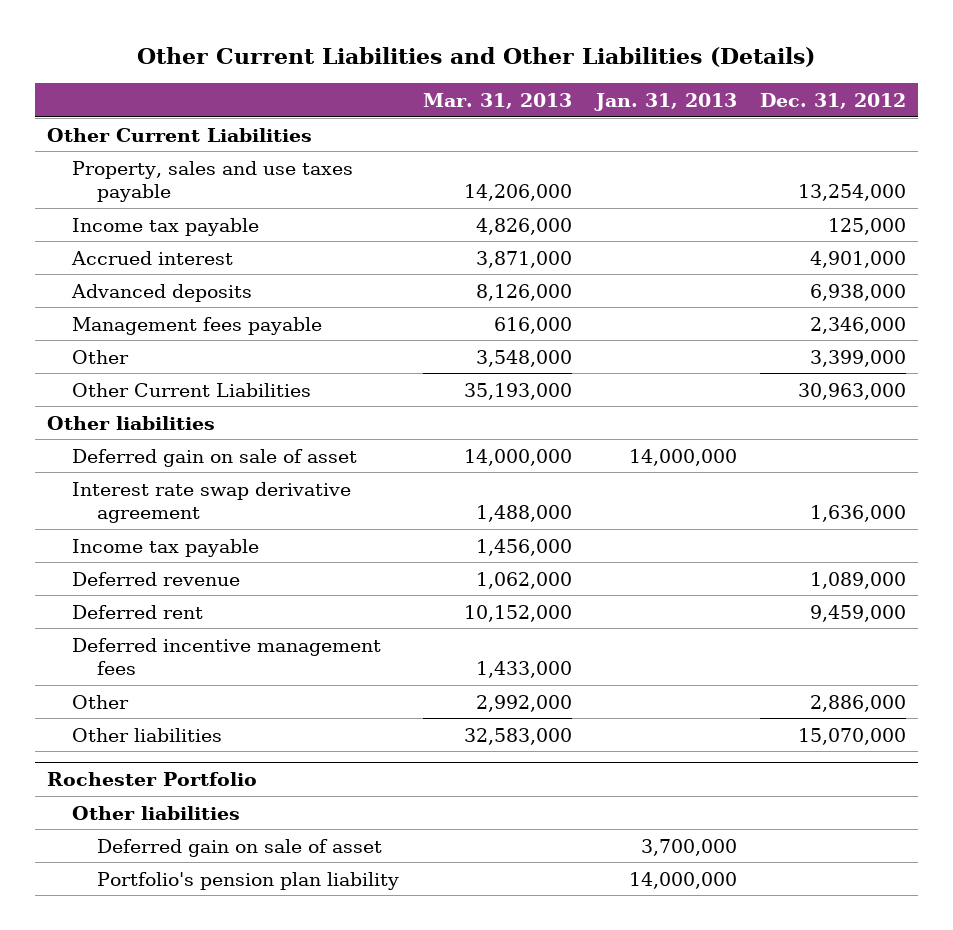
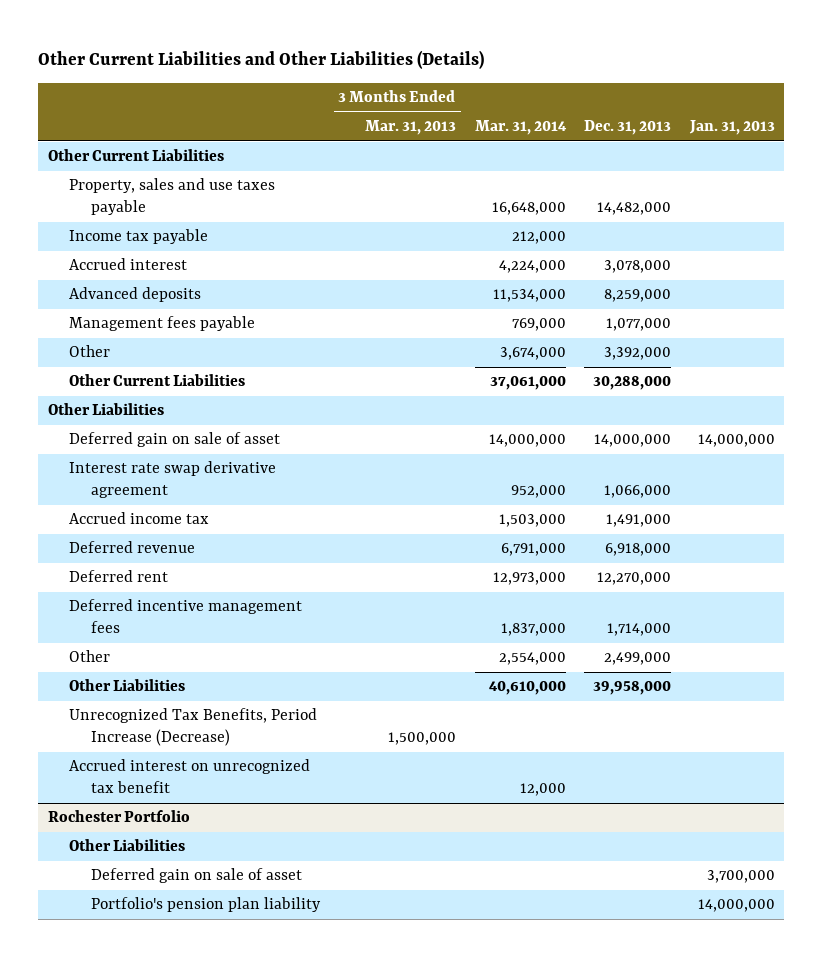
- | Mar. 31, 2013 | Jan. 31, 2013 | Dec. 31, 2012
+ | 3 Months Ended Mar. 31, 2013 | Mar. 31, 2014 | Dec. 31, 2013 | Jan. 31, 2013
- Other liabilities
+ Other Liabilities
- Income tax payable | 1,456,000 | |
+ Accrued income tax | | 1,503,000 | 1,491,000 |
- Other liabilities | 32,583,000 | | 15,070,000
+ Other Liabilities | | 40,610,000 | 39,958,000 |
+ Unrecognized Tax Benefits, Period Increase (Decrease) | 1,500,000 | | |
+ Accrued interest on unrecognized tax benefit | | 12,000 | |
@ Rochester Portfolio
- Other liabilities
+ Other Liabilities

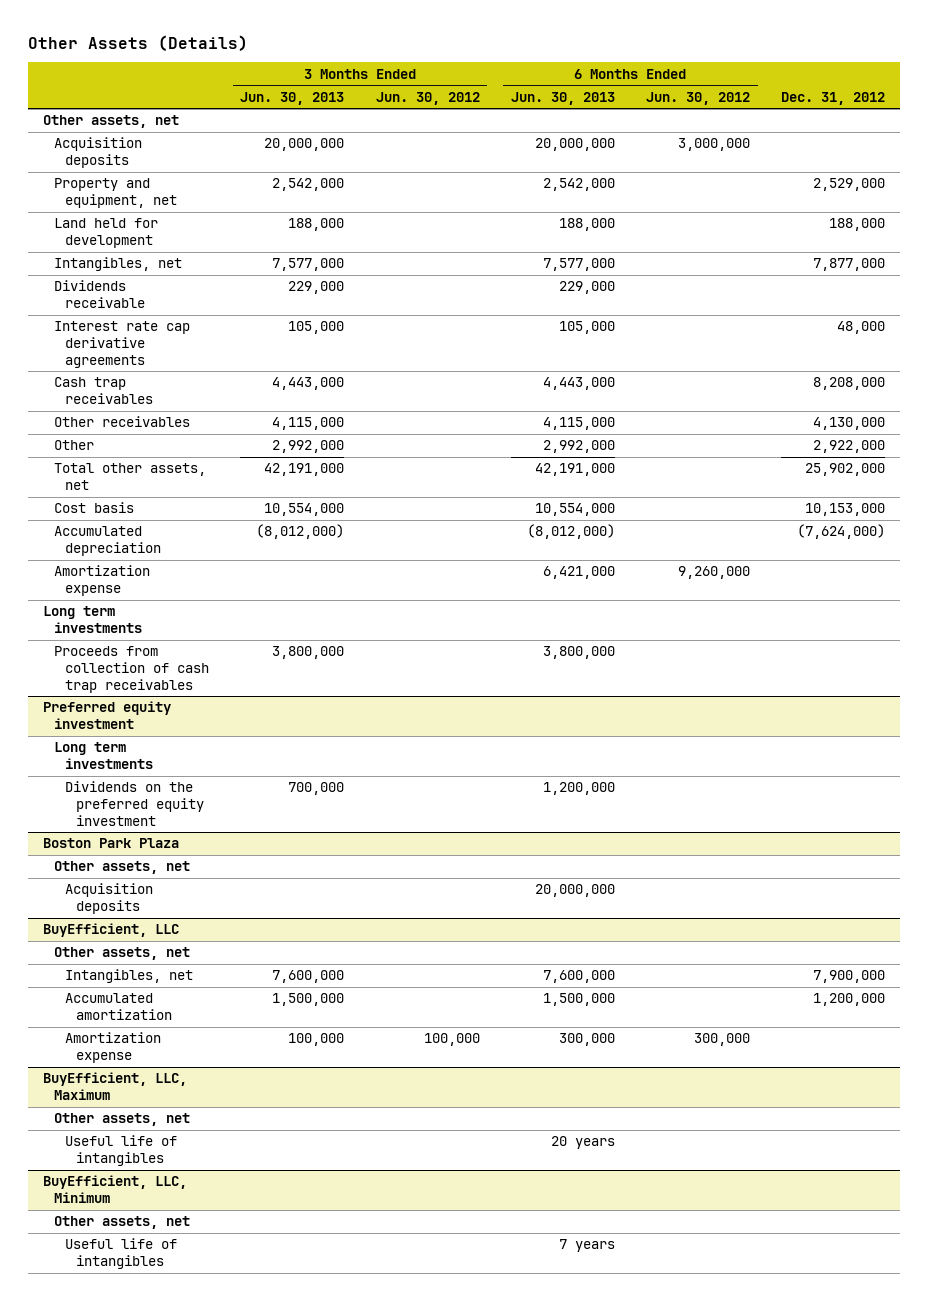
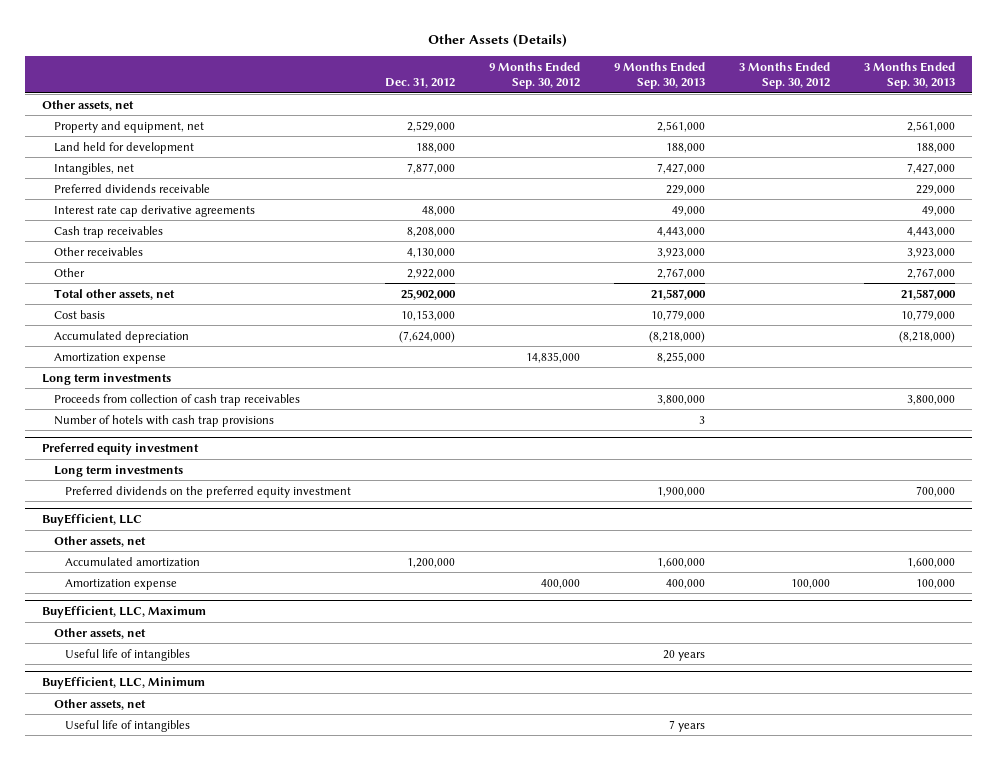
- | 3 Months Ended Jun. 30, 2013 | 3 Months Ended Jun. 30, 2012 | 6 Months Ended Jun. 30, 2013 | 6 Months Ended Jun. 30, 2012 | Dec. 31, 2012
+ | Dec. 31, 2012 | 9 Months Ended Sep. 30, 2012 | 9 Months Ended Sep. 30, 2013 | 3 Months Ended Sep. 30, 2012 | 3 Months Ended Sep. 30, 2013
- Acquisition deposits | 20,000,000 | | 20,000,000 | 3,000,000 |
- Dividends receivable | 229,000 | | 229,000 | |
+ Preferred dividends receivable | | | 229,000 | | 229,000
+ Number of hotels with cash trap provisions | | | 3 | |
@ Preferred equity investment
- Dividends on the preferred equity investment | 700,000 | | 1,200,000 | |
- Boston Park Plaza
- Other assets, net
- Acquisition deposits | | | 20,000,000 | |
@ Preferred equity investment
+ Preferred dividends on the preferred equity investment | | | 1,900,000 | | 700,000
@ BuyEfficient, LLC
- Intangibles, net | 7,600,000 | | 7,600,000 | | 7,900,000

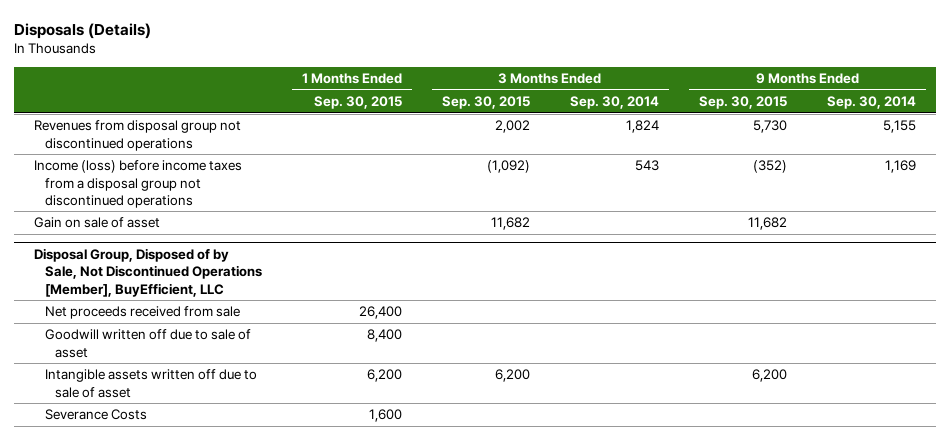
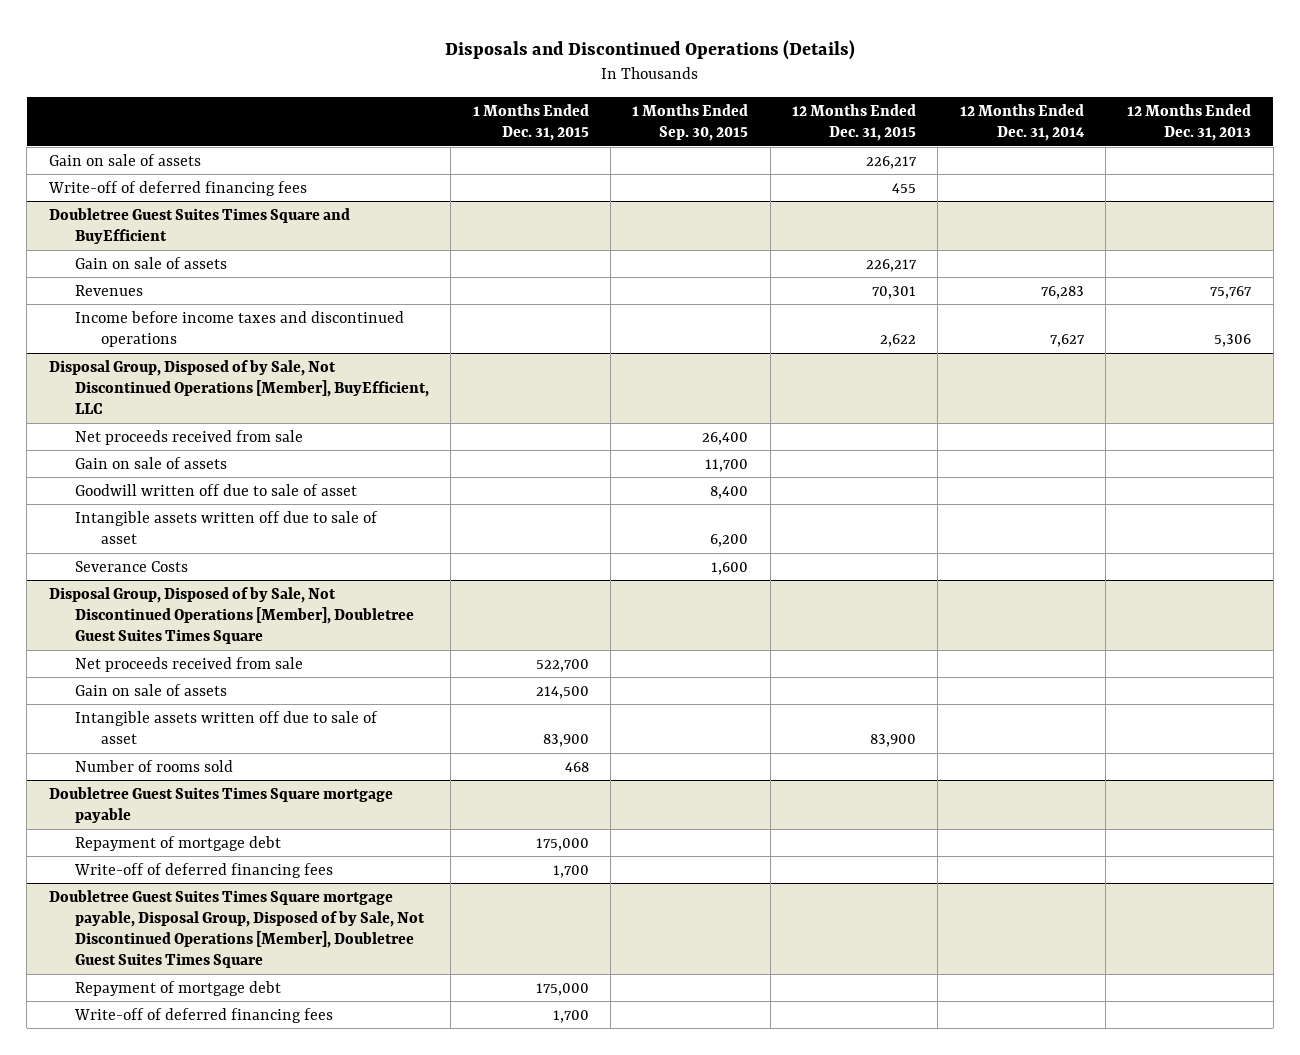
- Disposals (Details)
+ Disposals and Discontinued Operations (Details)
- | 1 Months Ended Sep. 30, 2015 | 3 Months Ended Sep. 30, 2015 | 3 Months Ended Sep. 30, 2014 | 9 Months Ended Sep. 30, 2015 | 9 Months Ended Sep. 30, 2014
+ | 1 Months Ended Dec. 31, 2015 | 1 Months Ended Sep. 30, 2015 | 12 Months Ended Dec. 31, 2015 | 12 Months Ended Dec. 31, 2014 | 12 Months Ended Dec. 31, 2013
- Revenues from disposal group not discontinued operations | | 2,002 | 1,824 | 5,730 | 5,155
- Income (loss) before income taxes from a disposal group not discontinued operations | | (1,092) | 543 | (352) | 1,169
- Gain on sale of asset | | 11,682 | | 11,682 |
+ Gain on sale of assets | | | 226,217 | |
+ Write-off of deferred financing fees | | | 455 | |
+ Doubletree Guest Suites Times Square and BuyEfficient
+ Gain on sale of assets | | | 226,217 | |
+ Revenues | | | 70,301 | 76,283 | 75,767
+ Income before income taxes and discontinued operations | | | 2,622 | 7,627 | 5,306
@ Disposal Group, Disposed of by Sale, Not Discontinued Operations [Member], BuyEfficient, LLC
+ Gain on sale of assets | | 11,700 | | |
+ Disposal Group, Disposed of by Sale, Not Discontinued Operations [Member], Doubletree Guest Suites Times Square
+ Net proceeds received from sale | 522,700 | | | |
+ Gain on sale of assets | 214,500 | | | |
+ Intangible assets written off due to sale of asset | 83,900 | | 83,900 | |
+ Number of rooms sold | 468 | | | |
+ Doubletree Guest Suites Times Square mortgage payable
+ Repayment of mortgage debt | 175,000 | | | |
+ Write-off of deferred financing fees | 1,700 | | | |
+ Doubletree Guest Suites Times Square mortgage payable, Disposal Group, Disposed of by Sale, Not Discontinued Operations [Member], Doubletree Guest Suites Times Square
+ Repayment of mortgage debt | 175,000 | | | |
+ Write-off of deferred financing fees | 1,700 | | | |

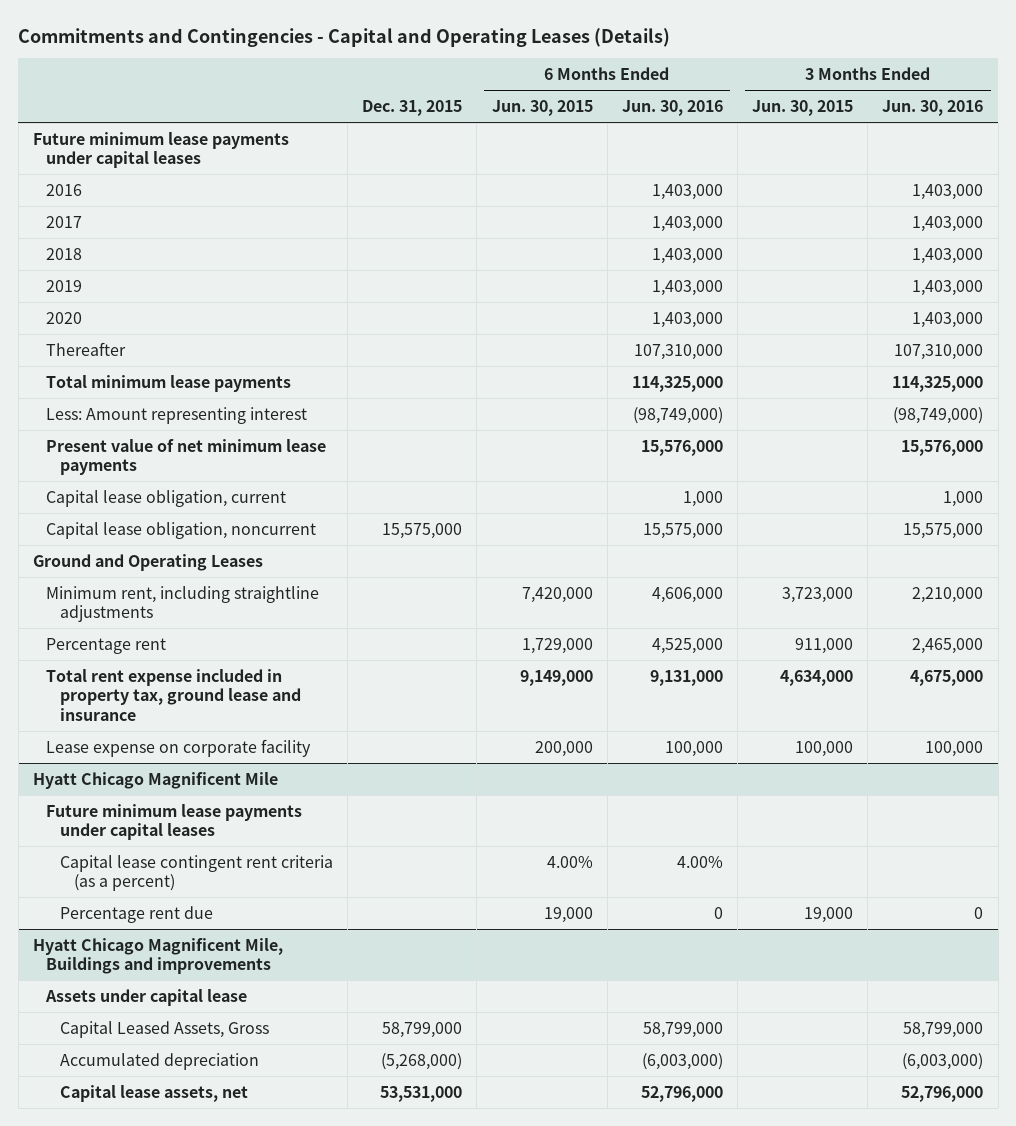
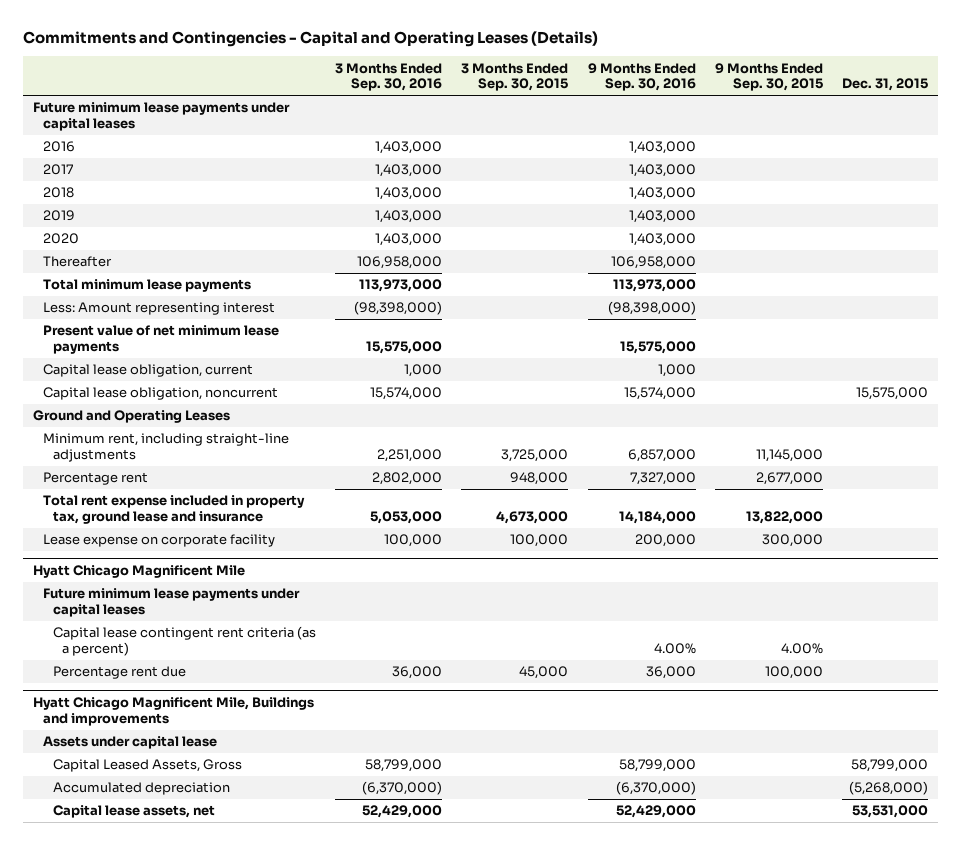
- | Dec. 31, 2015 | 6 Months Ended Jun. 30, 2015 | 6 Months Ended Jun. 30, 2016 | 3 Months Ended Jun. 30, 2015 | 3 Months Ended Jun. 30, 2016
+ | 3 Months Ended Sep. 30, 2016 | 3 Months Ended Sep. 30, 2015 | 9 Months Ended Sep. 30, 2016 | 9 Months Ended Sep. 30, 2015 | Dec. 31, 2015
- Minimum rent, including straightline adjustments | | 7,420,000 | 4,606,000 | 3,723,000 | 2,210,000
+ Minimum rent, including straight-line adjustments | 2,251,000 | 3,725,000 | 6,857,000 | 11,145,000 |

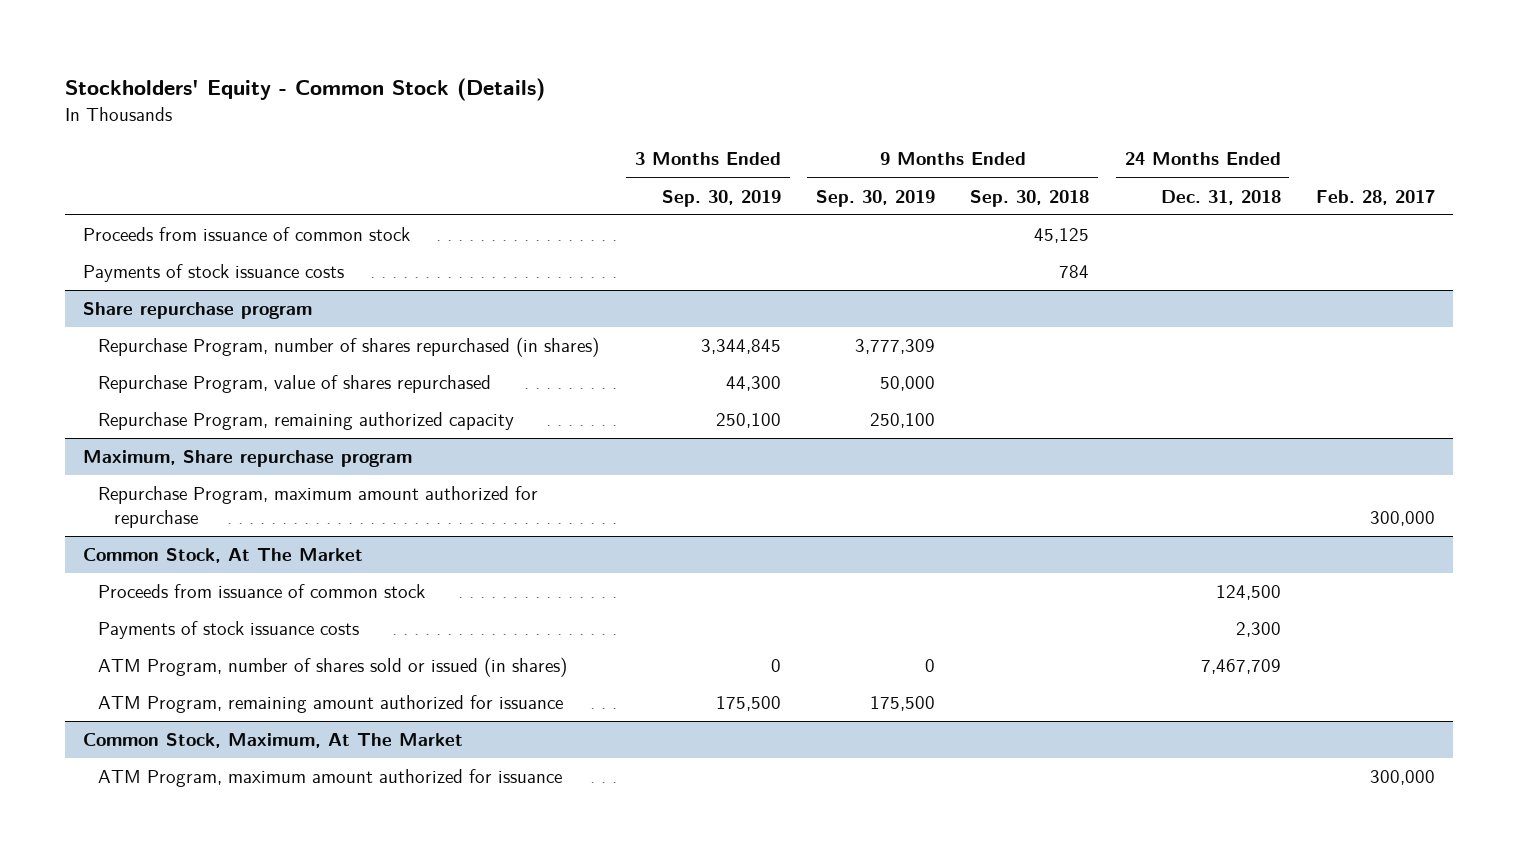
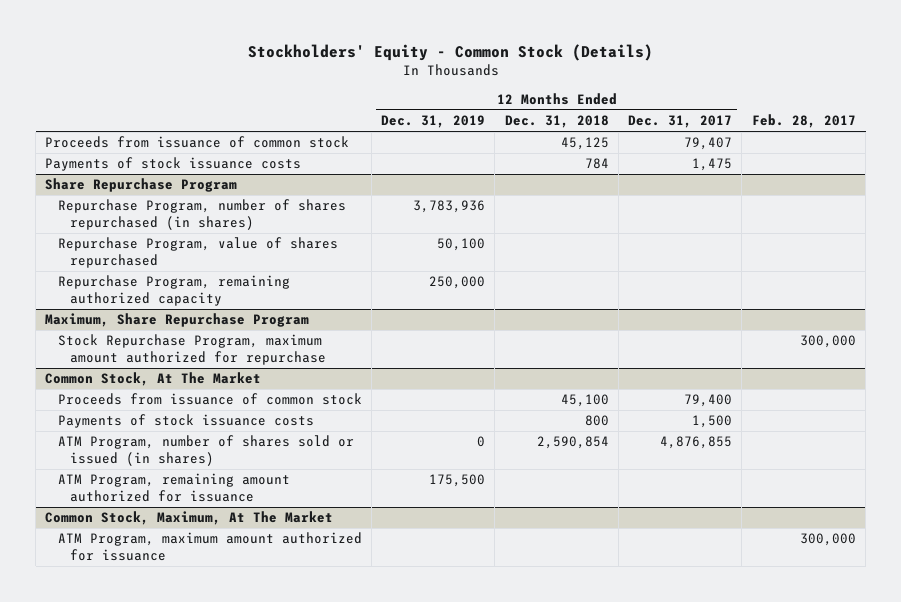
- | 3 Months Ended Sep. 30, 2019 | 9 Months Ended Sep. 30, 2019 | 9 Months Ended Sep. 30, 2018 | 24 Months Ended Dec. 31, 2018 | Feb. 28, 2017
+ | 12 Months Ended Dec. 31, 2019 | 12 Months Ended Dec. 31, 2018 | 12 Months Ended Dec. 31, 2017 | Feb. 28, 2017
- Share repurchase program
+ Share Repurchase Program
- Maximum, Share repurchase program
- Repurchase Program, maximum amount authorized for repurchase | | | | | 300,000
+ Maximum, Share Repurchase Program
+ Stock Repurchase Program, maximum amount authorized for repurchase | | | | 300,000

